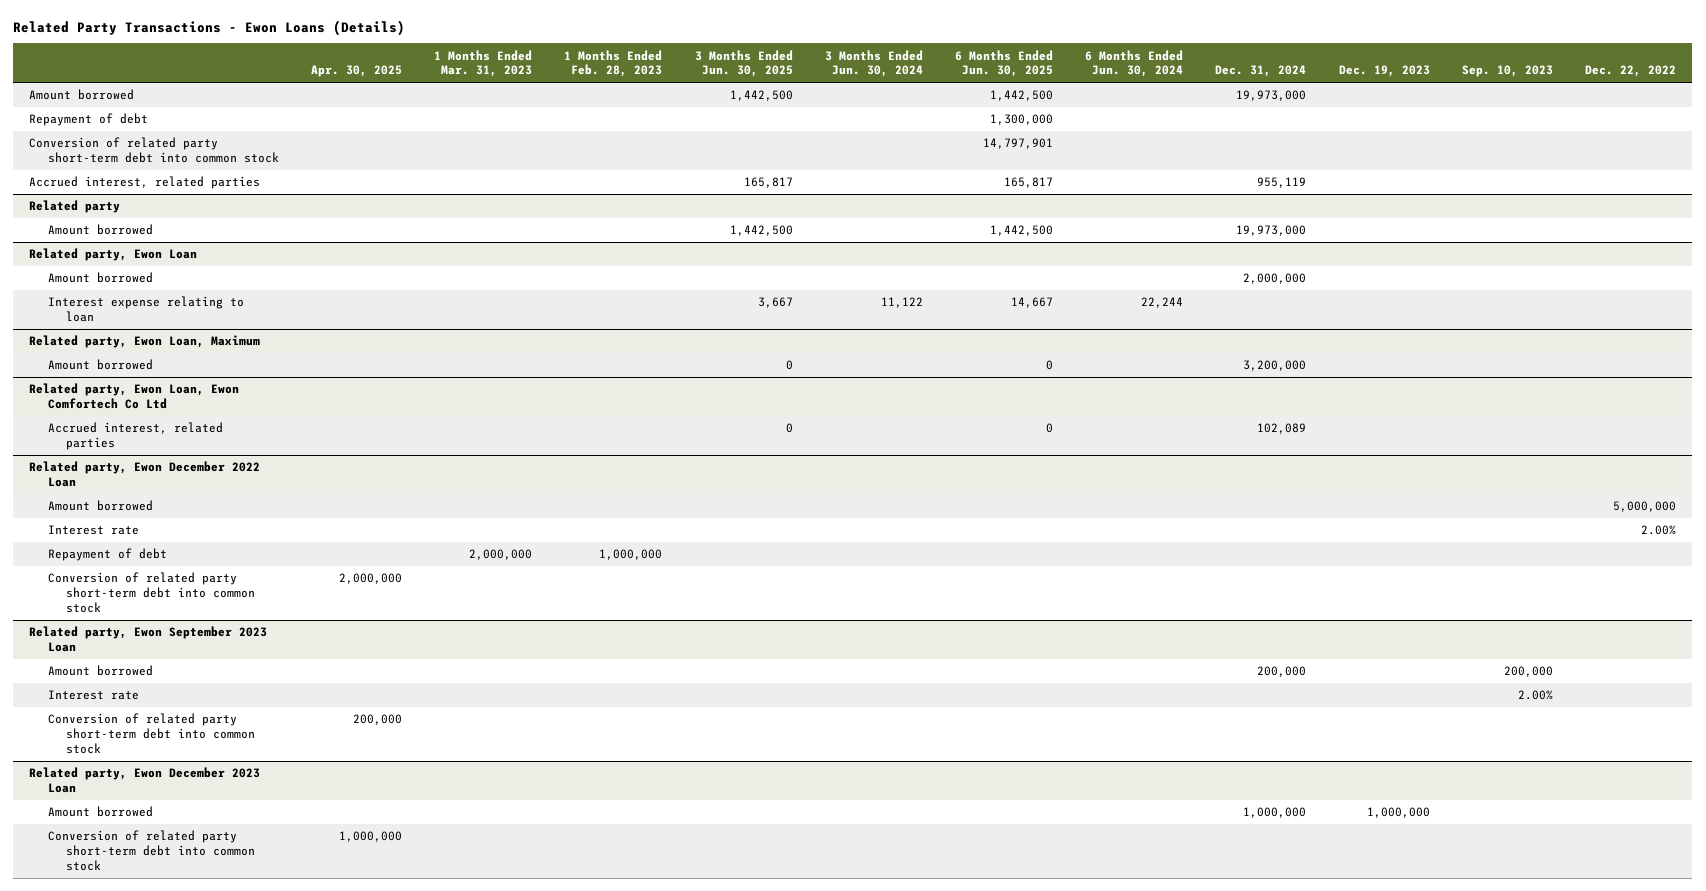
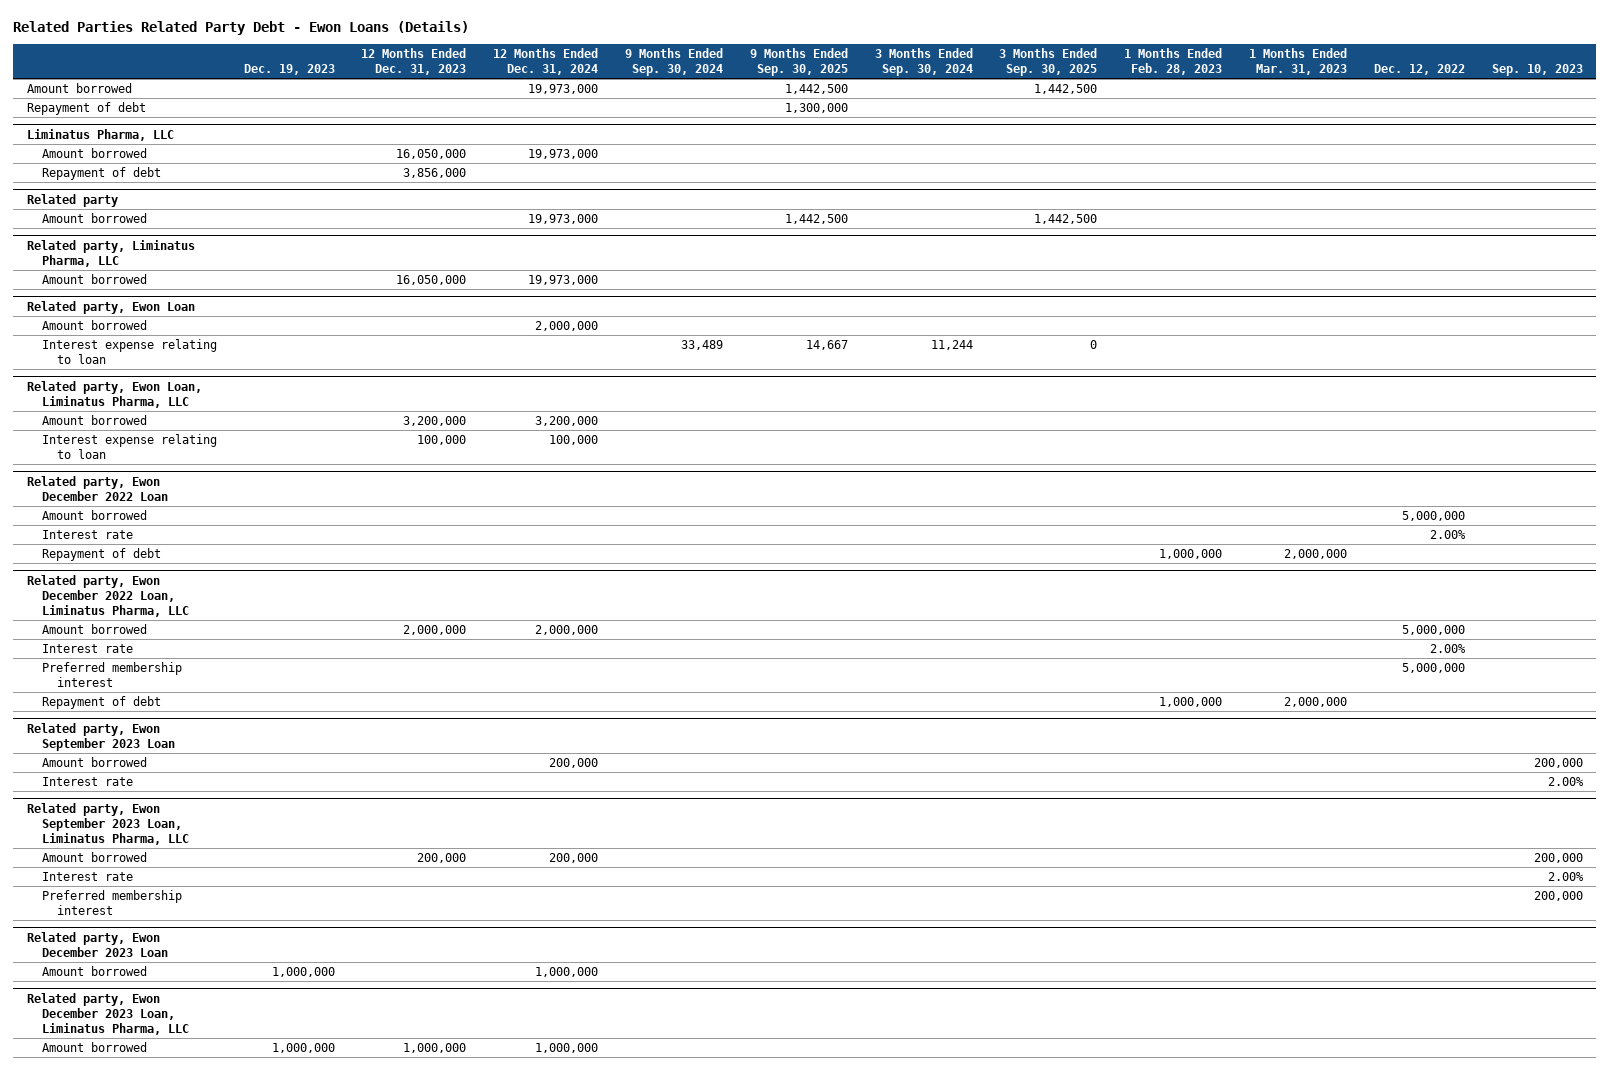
- Related Party Transactions - Ewon Loans (Details)
+ Related Parties Related Party Debt - Ewon Loans (Details)
- | Apr. 30, 2025 | 1 Months Ended Mar. 31, 2023 | 1 Months Ended Feb. 28, 2023 | 3 Months Ended Jun. 30, 2025 | 3 Months Ended Jun. 30, 2024 | 6 Months Ended Jun. 30, 2025 | 6 Months Ended Jun. 30, 2024 | Dec. 31, 2024 | Dec. 19, 2023 | Sep. 10, 2023 | Dec. 22, 2022
+ | Dec. 19, 2023 | 12 Months Ended Dec. 31, 2023 | 12 Months Ended Dec. 31, 2024 | 9 Months Ended Sep. 30, 2024 | 9 Months Ended Sep. 30, 2025 | 3 Months Ended Sep. 30, 2024 | 3 Months Ended Sep. 30, 2025 | 1 Months Ended Feb. 28, 2023 | 1 Months Ended Mar. 31, 2023 | Dec. 12, 2022 | Sep. 10, 2023
- Conversion of related party short-term debt into common stock | | | | | | 14,797,901 | | | | |
- Accrued interest, related parties | | | | 165,817 | | 165,817 | | 955,119 | | |
+ Liminatus Pharma, LLC
+ Amount borrowed | | 16,050,000 | 19,973,000 | | | | | | | |
+ Repayment of debt | | 3,856,000 | | | | | | | | |
+ Related party, Liminatus Pharma, LLC
+ Amount borrowed | | 16,050,000 | 19,973,000 | | | | | | | |
- Related party, Ewon Loan, Maximum
+ Related party, Ewon Loan, Liminatus Pharma, LLC
- Related party, Ewon Loan, Ewon Comfortech Co Ltd
- Accrued interest, related parties | | | | 0 | | 0 | | 102,089 | | |
+ Interest expense relating to loan | | 100,000 | 100,000 | | | | | | | |
@ Related party, Ewon December 2022 Loan
- Conversion of related party short-term debt into common stock | 2,000,000 | | | | | | | | | |
+ Related party, Ewon December 2022 Loan, Liminatus Pharma, LLC
+ Amount borrowed | | 2,000,000 | 2,000,000 | | | | | | | 5,000,000 |
+ Interest rate | | | | | | | | | | 2.00% |
+ Preferred membership interest | | | | | | | | | | 5,000,000 |
+ Repayment of debt | | | | | | | | 1,000,000 | 2,000,000 | |
@ Related party, Ewon September 2023 Loan
- Conversion of related party short-term debt into common stock | 200,000 | | | | | | | | | |
+ Related party, Ewon September 2023 Loan, Liminatus Pharma, LLC
+ Amount borrowed | | 200,000 | 200,000 | | | | | | | | 200,000
+ Interest rate | | | | | | | | | | | 2.00%
+ Preferred membership interest | | | | | | | | | | | 200,000
@ Related party, Ewon December 2023 Loan
- Conversion of related party short-term debt into common stock | 1,000,000 | | | | | | | | | |
+ Related party, Ewon December 2023 Loan, Liminatus Pharma, LLC
+ Amount borrowed | 1,000,000 | 1,000,000 | 1,000,000 | | | | | | | |

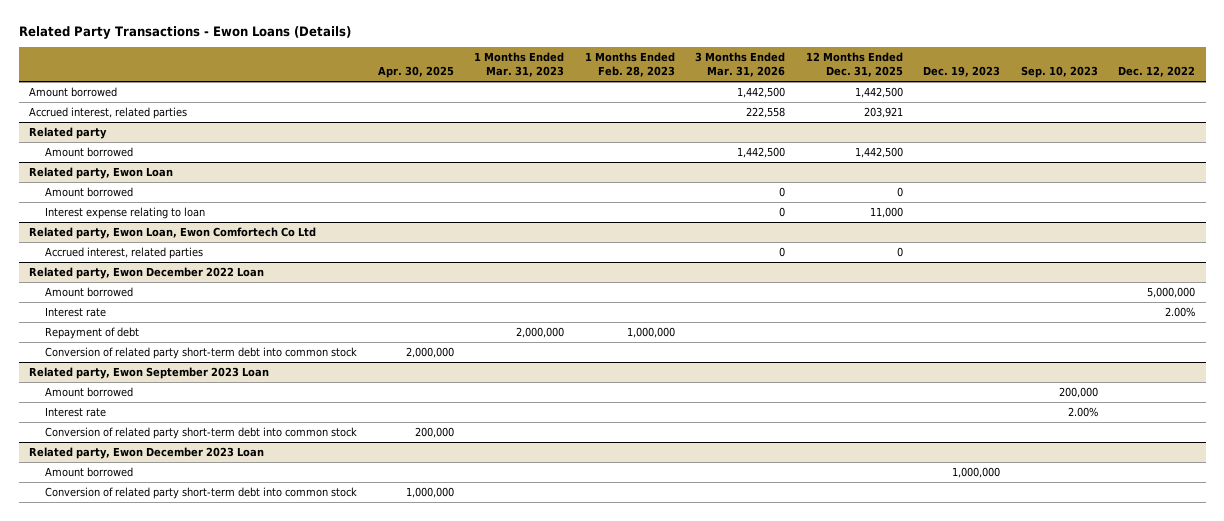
- Related Parties Related Party Debt - Ewon Loans (Details)
+ Related Party Transactions - Ewon Loans (Details)
- | Dec. 19, 2023 | 12 Months Ended Dec. 31, 2023 | 12 Months Ended Dec. 31, 2024 | 9 Months Ended Sep. 30, 2024 | 9 Months Ended Sep. 30, 2025 | 3 Months Ended Sep. 30, 2024 | 3 Months Ended Sep. 30, 2025 | 1 Months Ended Feb. 28, 2023 | 1 Months Ended Mar. 31, 2023 | Dec. 12, 2022 | Sep. 10, 2023
+ | Apr. 30, 2025 | 1 Months Ended Mar. 31, 2023 | 1 Months Ended Feb. 28, 2023 | 3 Months Ended Mar. 31, 2026 | 12 Months Ended Dec. 31, 2025 | Dec. 19, 2023 | Sep. 10, 2023 | Dec. 12, 2022
- Repayment of debt | | | | | 1,300,000 | | | | | |
- Liminatus Pharma, LLC
- Amount borrowed | | 16,050,000 | 19,973,000 | | | | | | | |
- Repayment of debt | | 3,856,000 | | | | | | | | |
+ Accrued interest, related parties | | | | 222,558 | 203,921 | | |
- Related party, Liminatus Pharma, LLC
- Amount borrowed | | 16,050,000 | 19,973,000 | | | | | | | |
- Related party, Ewon Loan, Liminatus Pharma, LLC
- Amount borrowed | | 3,200,000 | 3,200,000 | | | | | | | |
- Interest expense relating to loan | | 100,000 | 100,000 | | | | | | | |
+ Related party, Ewon Loan, Ewon Comfortech Co Ltd
+ Accrued interest, related parties | | | | 0 | 0 | | |
- Related party, Ewon December 2022 Loan, Liminatus Pharma, LLC
- Amount borrowed | | 2,000,000 | 2,000,000 | | | | | | | 5,000,000 |
- Interest rate | | | | | | | | | | 2.00% |
- Preferred membership interest | | | | | | | | | | 5,000,000 |
- Repayment of debt | | | | | | | | 1,000,000 | 2,000,000 | |
@ Related party, Ewon December 2022 Loan
+ Conversion of related party short-term debt into common stock | 2,000,000 | | | | | | |
- Related party, Ewon September 2023 Loan, Liminatus Pharma, LLC
- Amount borrowed | | 200,000 | 200,000 | | | | | | | | 200,000
- Interest rate | | | | | | | | | | | 2.00%
- Preferred membership interest | | | | | | | | | | | 200,000
@ Related party, Ewon September 2023 Loan
+ Conversion of related party short-term debt into common stock | 200,000 | | | | | | |
- Related party, Ewon December 2023 Loan, Liminatus Pharma, LLC
- Amount borrowed | 1,000,000 | 1,000,000 | 1,000,000 | | | | | | | |
@ Related party, Ewon December 2023 Loan
+ Conversion of related party short-term debt into common stock | 1,000,000 | | | | | | |

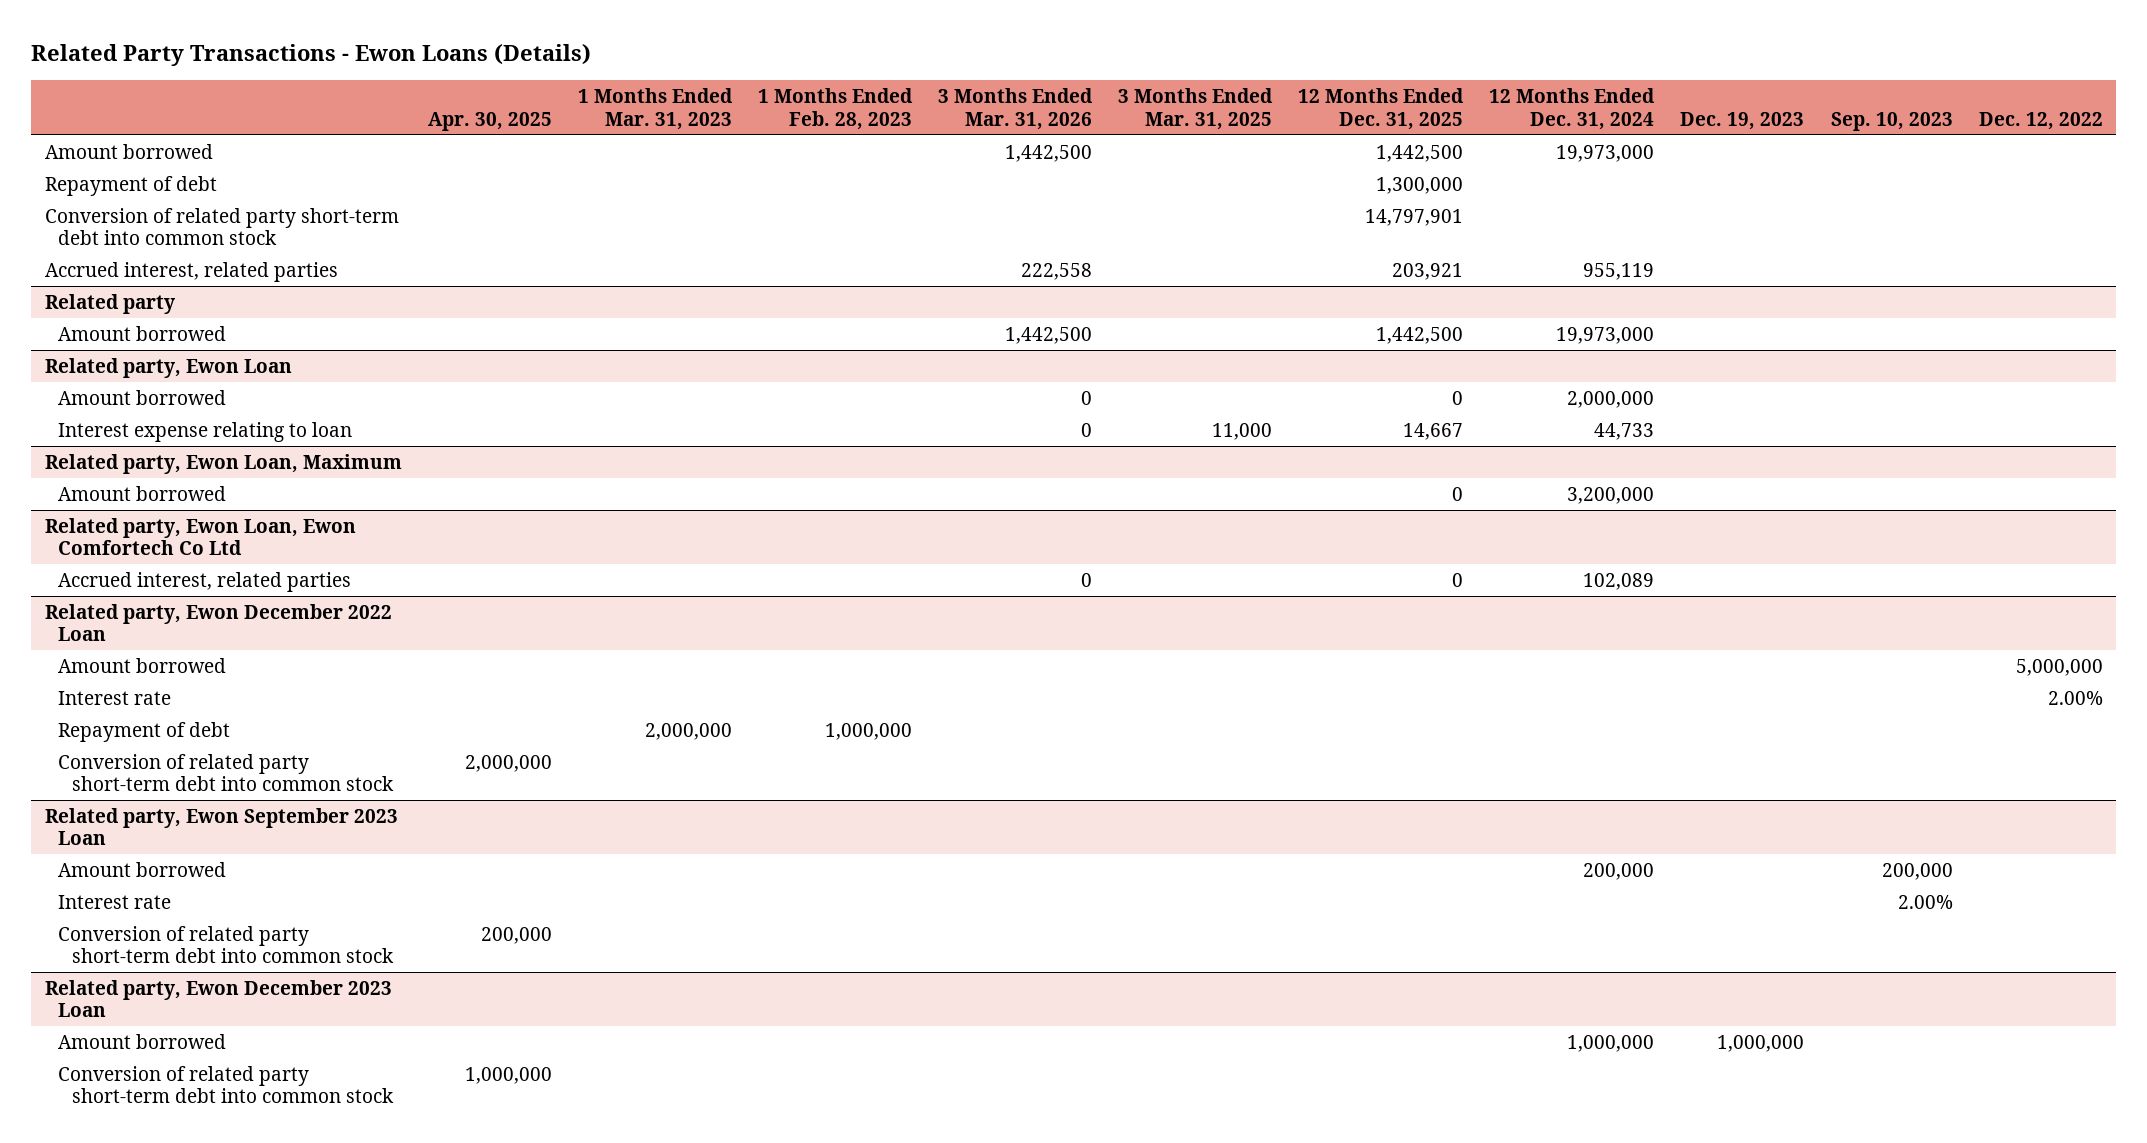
- | Apr. 30, 2025 | 1 Months Ended Mar. 31, 2023 | 1 Months Ended Feb. 28, 2023 | 3 Months Ended Mar. 31, 2026 | 12 Months Ended Dec. 31, 2025 | Dec. 19, 2023 | Sep. 10, 2023 | Dec. 12, 2022
+ | Apr. 30, 2025 | 1 Months Ended Mar. 31, 2023 | 1 Months Ended Feb. 28, 2023 | 3 Months Ended Mar. 31, 2026 | 3 Months Ended Mar. 31, 2025 | 12 Months Ended Dec. 31, 2025 | 12 Months Ended Dec. 31, 2024 | Dec. 19, 2023 | Sep. 10, 2023 | Dec. 12, 2022
+ Repayment of debt | | | | | | 1,300,000 | | | |
+ Conversion of related party short-term debt into common stock | | | | | | 14,797,901 | | | |
@ Related party, Ewon Loan
- Interest expense relating to loan | | | | 0 | 11,000 | | |
+ Interest expense relating to loan | | | | 0 | 11,000 | 14,667 | 44,733 | | |
+ Related party, Ewon Loan, Maximum
+ Amount borrowed | | | | | | 0 | 3,200,000 | | |

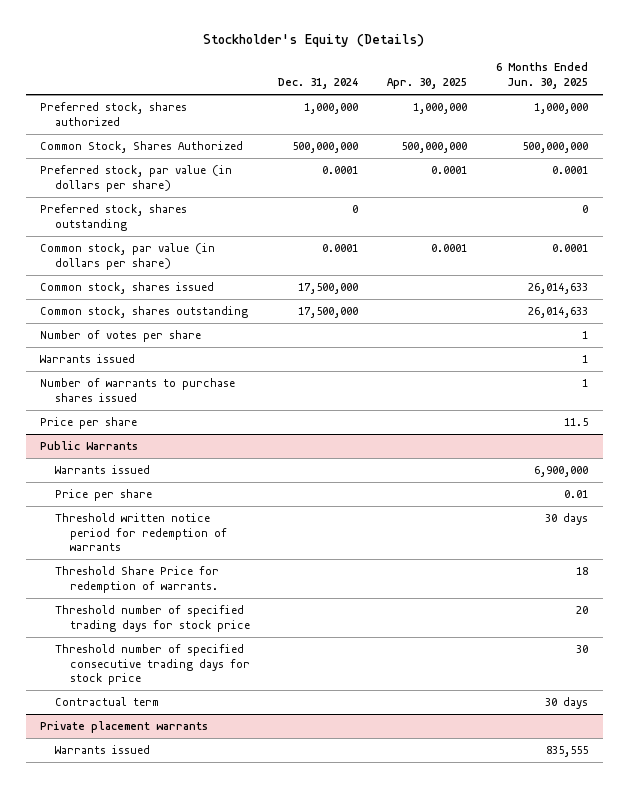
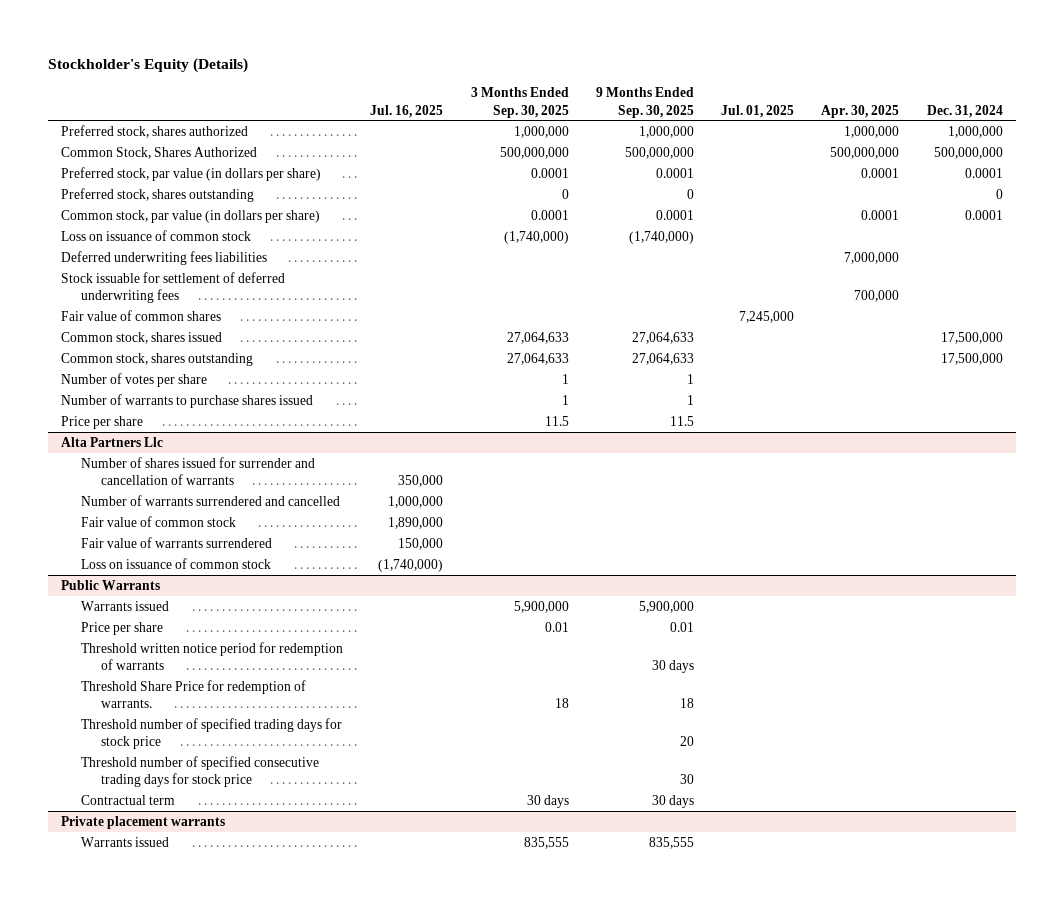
- | Dec. 31, 2024 | Apr. 30, 2025 | 6 Months Ended Jun. 30, 2025
+ | Jul. 16, 2025 | 3 Months Ended Sep. 30, 2025 | 9 Months Ended Sep. 30, 2025 | Jul. 01, 2025 | Apr. 30, 2025 | Dec. 31, 2024
+ Loss on issuance of common stock | | (1,740,000) | (1,740,000) | | |
+ Deferred underwriting fees liabilities | | | | | 7,000,000 |
+ Stock issuable for settlement of deferred underwriting fees | | | | | 700,000 |
+ Fair value of common shares | | | | 7,245,000 | |
- Warrants issued | | | 1
+ Alta Partners Llc
+ Number of shares issued for surrender and cancellation of warrants | 350,000 | | | | |
+ Number of warrants surrendered and cancelled | 1,000,000 | | | | |
+ Fair value of common stock | 1,890,000 | | | | |
+ Fair value of warrants surrendered | 150,000 | | | | |
+ Loss on issuance of common stock | (1,740,000) | | | | |

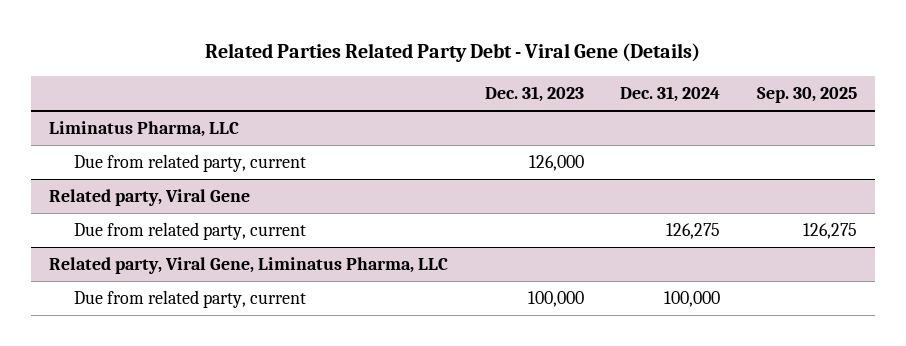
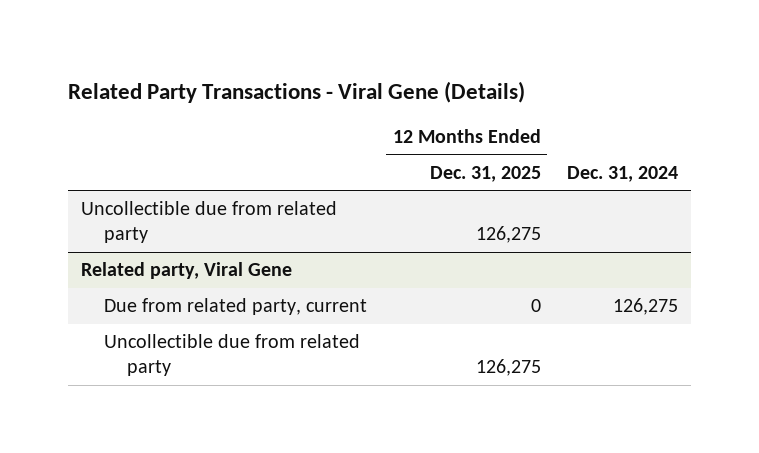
- Related Parties Related Party Debt - Viral Gene (Details)
+ Related Party Transactions - Viral Gene (Details)
- | Dec. 31, 2023 | Dec. 31, 2024 | Sep. 30, 2025
+ | 12 Months Ended Dec. 31, 2025 | Dec. 31, 2024
- Liminatus Pharma, LLC
- Due from related party, current | 126,000 | |
+ Uncollectible due from related party | 126,275 |
- Related party, Viral Gene, Liminatus Pharma, LLC
- Due from related party, current | 100,000 | 100,000 |
@ Related party, Viral Gene
+ Uncollectible due from related party | 126,275 |

